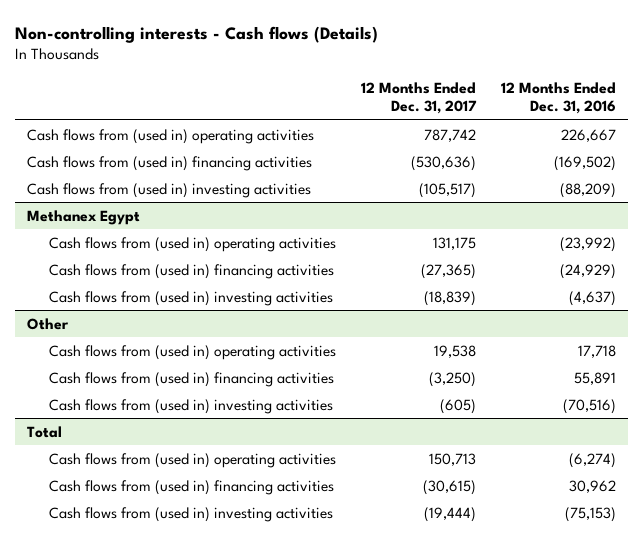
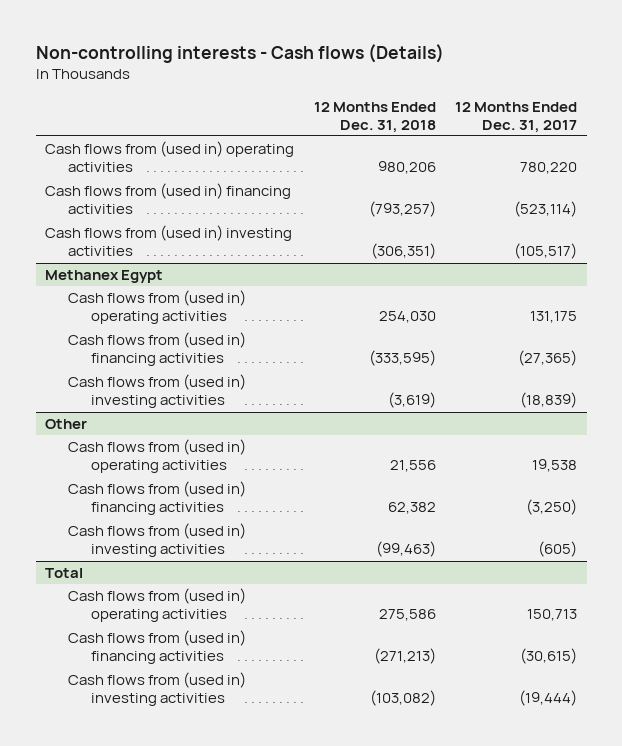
- | 12 Months Ended Dec. 31, 2017 | 12 Months Ended Dec. 31, 2016
+ | 12 Months Ended Dec. 31, 2018 | 12 Months Ended Dec. 31, 2017
- Cash flows from (used in) operating activities | 787,742 | 226,667
- Cash flows from (used in) financing activities | (530,636) | (169,502)
+ Cash flows from (used in) operating activities | 980,206 | 780,220
+ Cash flows from (used in) financing activities | (793,257) | (523,114)

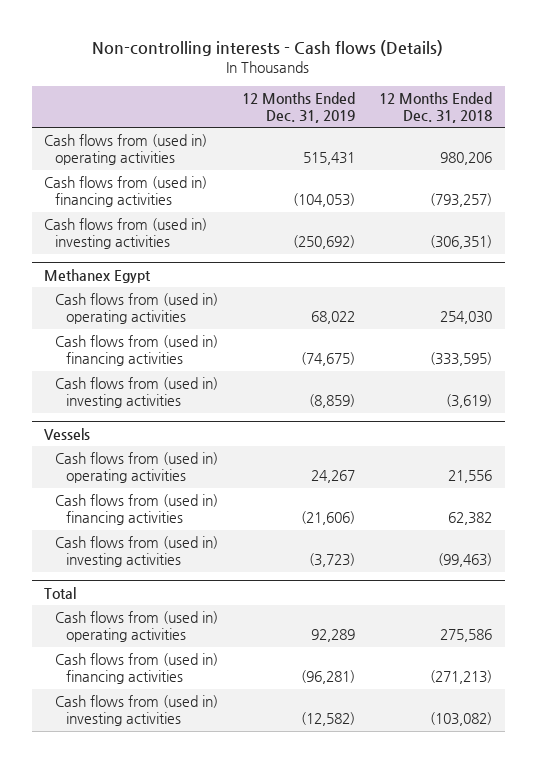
- | 12 Months Ended Dec. 31, 2018 | 12 Months Ended Dec. 31, 2017
+ | 12 Months Ended Dec. 31, 2019 | 12 Months Ended Dec. 31, 2018
- Other
+ Vessels

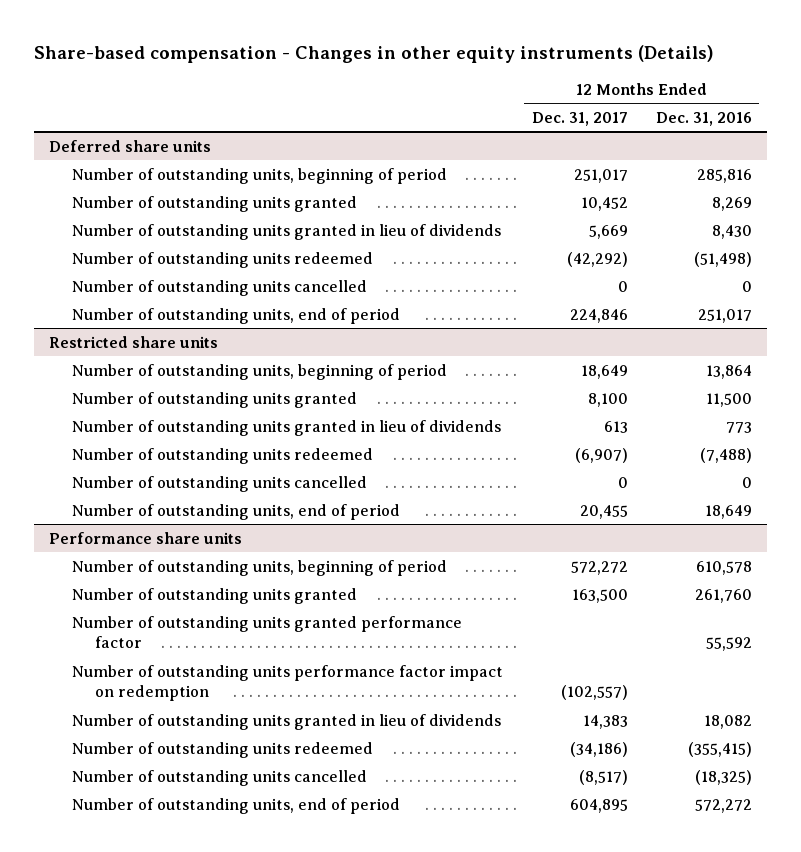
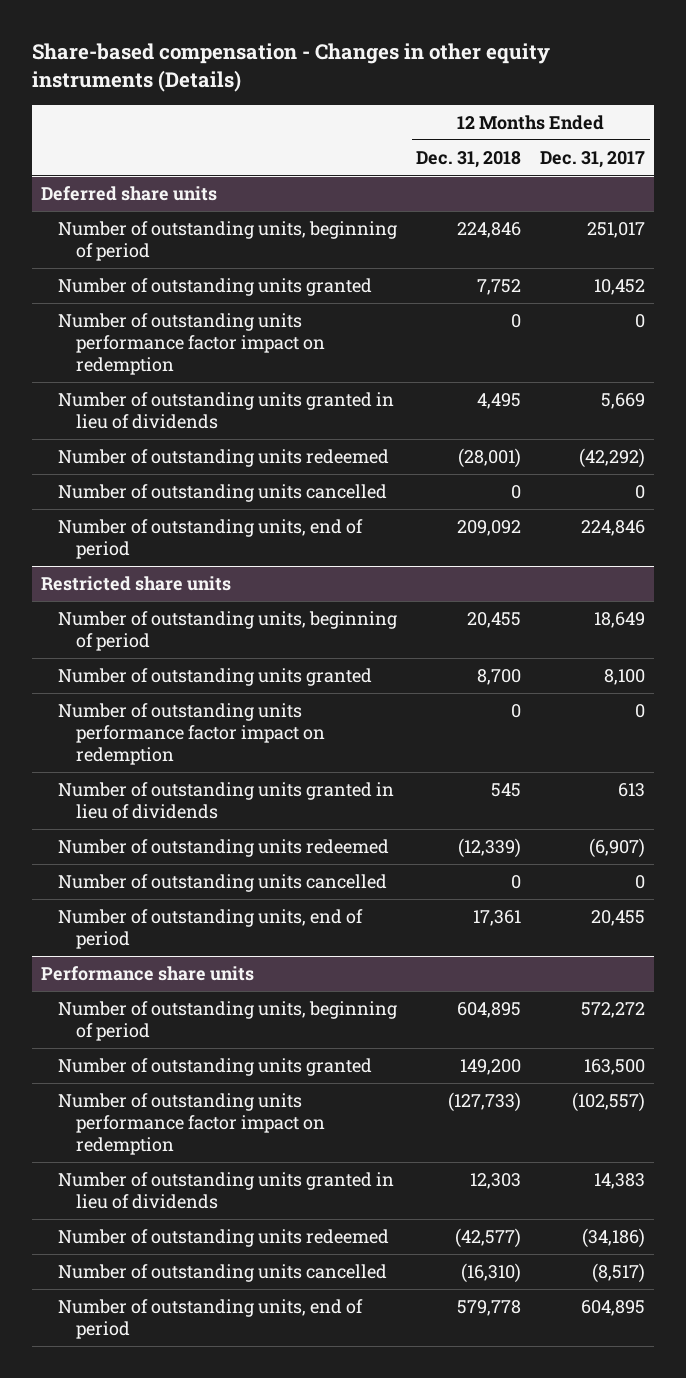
- | 12 Months Ended Dec. 31, 2017 | 12 Months Ended Dec. 31, 2016
+ | 12 Months Ended Dec. 31, 2018 | 12 Months Ended Dec. 31, 2017
@ Deferred share units
+ Number of outstanding units performance factor impact on redemption | 0 | 0
@ Restricted share units
+ Number of outstanding units performance factor impact on redemption | 0 | 0
@ Performance share units
- Number of outstanding units granted performance factor | | 55,592

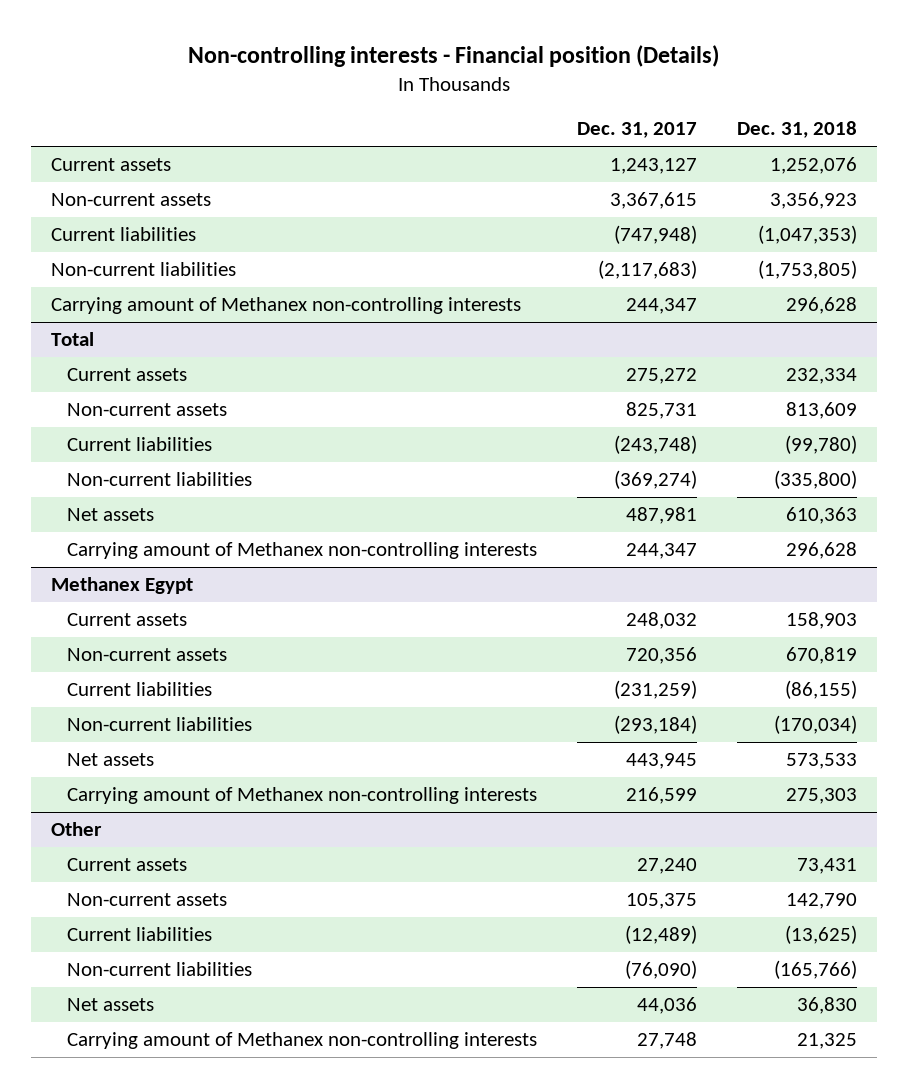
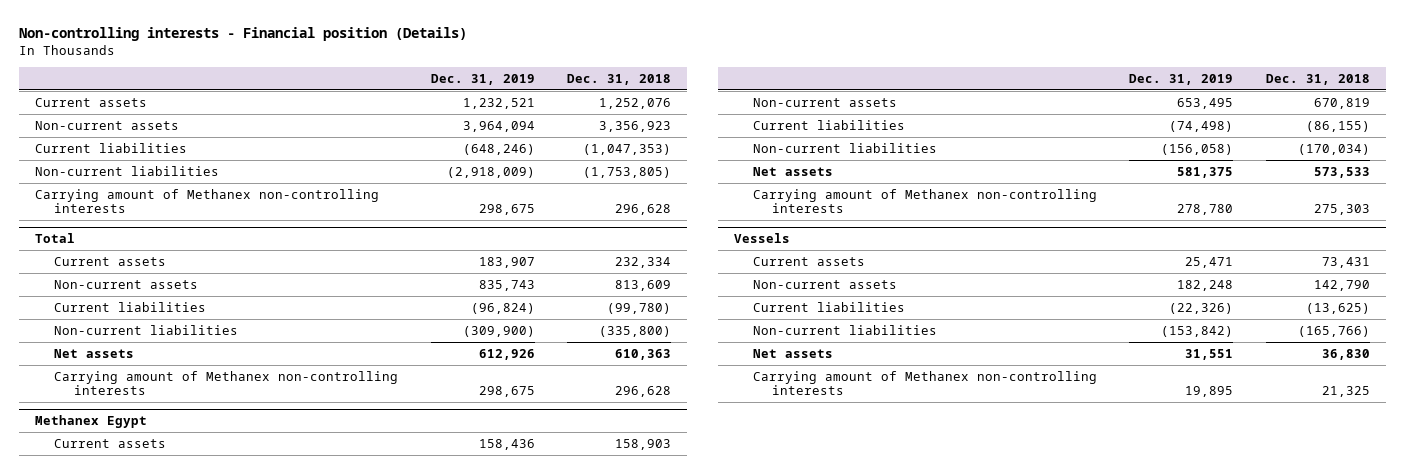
- | Dec. 31, 2017 | Dec. 31, 2018
+ | Dec. 31, 2019 | Dec. 31, 2018
- Other
+ Vessels

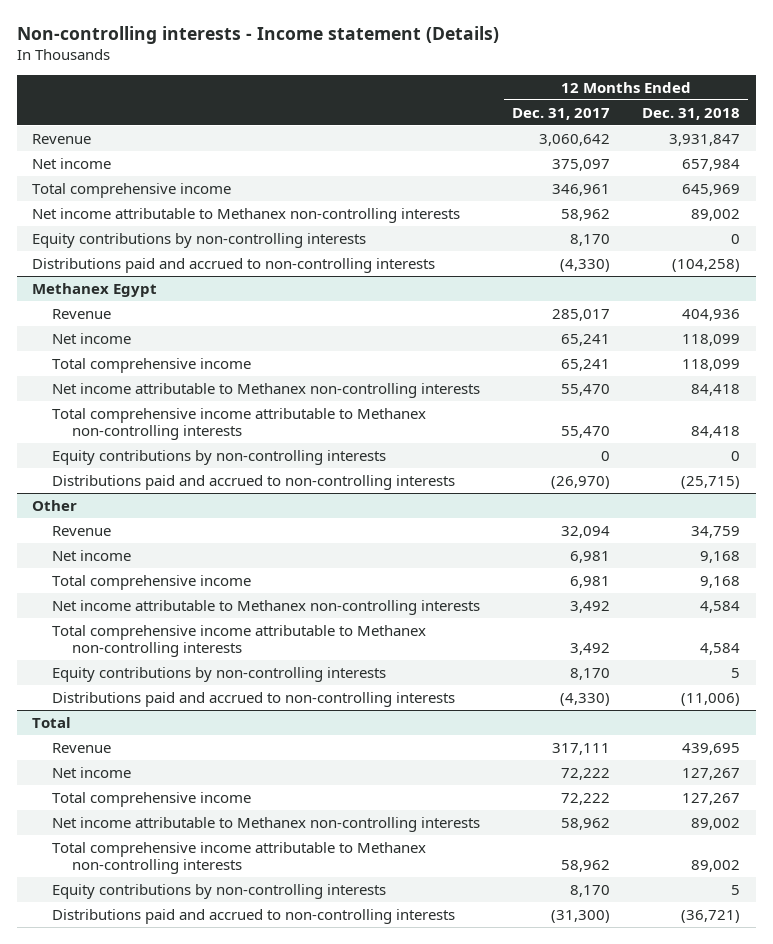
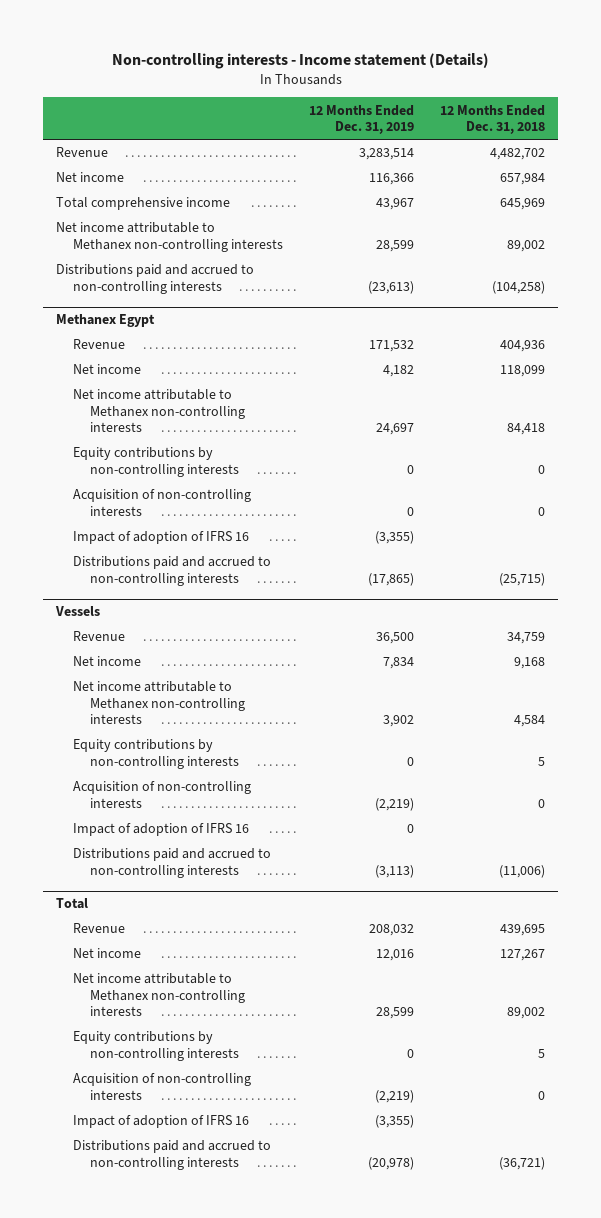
- | 12 Months Ended Dec. 31, 2017 | 12 Months Ended Dec. 31, 2018
+ | 12 Months Ended Dec. 31, 2019 | 12 Months Ended Dec. 31, 2018
- Revenue | 3,060,642 | 3,931,847
+ Revenue | 3,283,514 | 4,482,702
- Equity contributions by non-controlling interests | 8,170 | 0
@ Methanex Egypt
- Total comprehensive income | 65,241 | 118,099
- Total comprehensive income attributable to Methanex non-controlling interests | 55,470 | 84,418
+ Acquisition of non-controlling interests | 0 | 0
+ Impact of adoption of IFRS 16 | (3,355) |
- Other
+ Vessels
- Total comprehensive income | 6,981 | 9,168
- Total comprehensive income attributable to Methanex non-controlling interests | 3,492 | 4,584
+ Acquisition of non-controlling interests | (2,219) | 0
+ Impact of adoption of IFRS 16 | 0 |
@ Total
- Total comprehensive income | 72,222 | 127,267
- Total comprehensive income attributable to Methanex non-controlling interests | 58,962 | 89,002
+ Acquisition of non-controlling interests | (2,219) | 0
+ Impact of adoption of IFRS 16 | (3,355) |

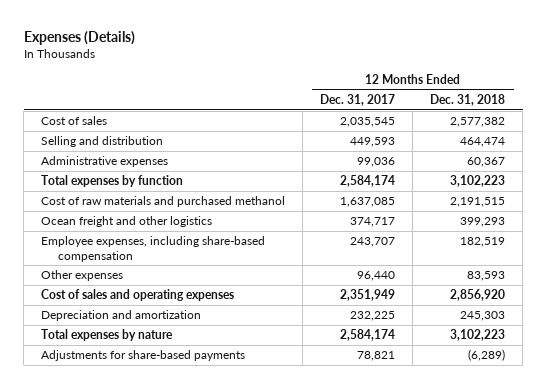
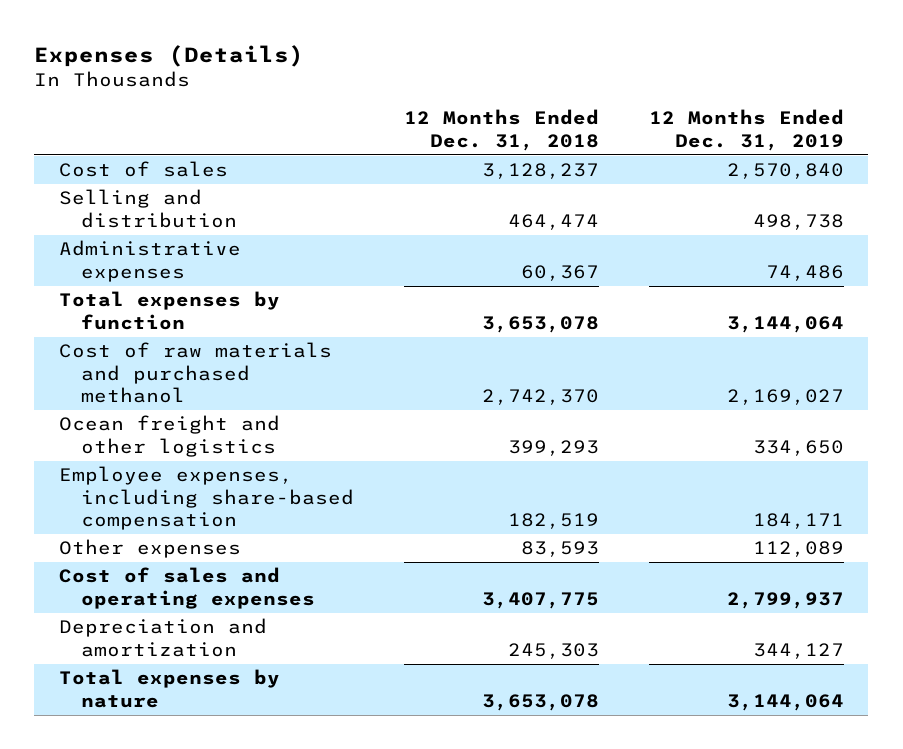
- | 12 Months Ended Dec. 31, 2017 | 12 Months Ended Dec. 31, 2018
+ | 12 Months Ended Dec. 31, 2018 | 12 Months Ended Dec. 31, 2019
- Cost of sales | 2,035,545 | 2,577,382
+ Cost of sales | 3,128,237 | 2,570,840
- Total expenses by function | 2,584,174 | 3,102,223
- Cost of raw materials and purchased methanol | 1,637,085 | 2,191,515
+ Total expenses by function | 3,653,078 | 3,144,064
+ Cost of raw materials and purchased methanol | 2,742,370 | 2,169,027
- Cost of sales and operating expenses | 2,351,949 | 2,856,920
+ Cost of sales and operating expenses | 3,407,775 | 2,799,937
- Total expenses by nature | 2,584,174 | 3,102,223
- Adjustments for share-based payments | 78,821 | (6,289)
+ Total expenses by nature | 3,653,078 | 3,144,064

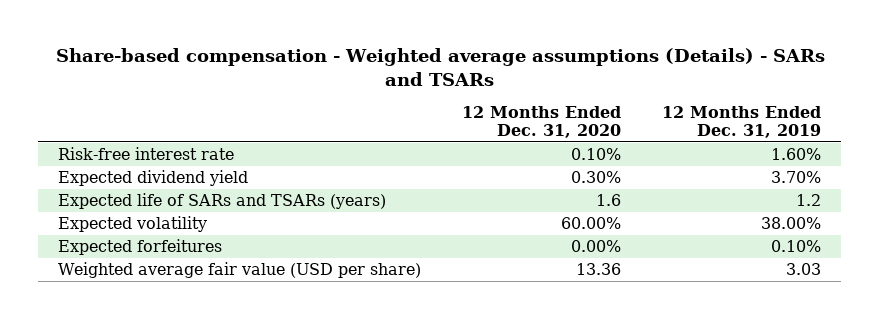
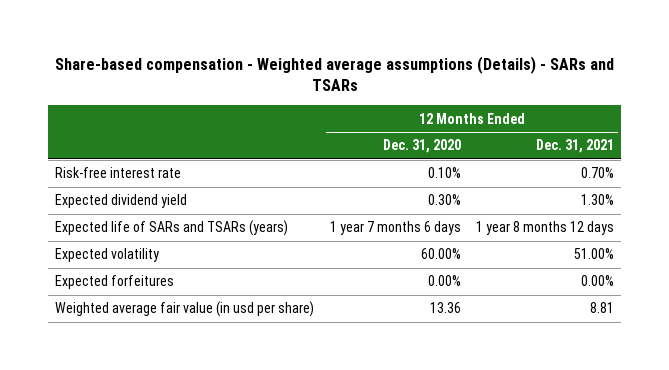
- | 12 Months Ended Dec. 31, 2020 | 12 Months Ended Dec. 31, 2019
+ | 12 Months Ended Dec. 31, 2020 | 12 Months Ended Dec. 31, 2021
- Expected life of SARs and TSARs (years) | 1.6 | 1.2
+ Expected life of SARs and TSARs (years) | 1 year 7 months 6 days | 1 year 8 months 12 days
- Weighted average fair value (USD per share) | 13.36 | 3.03
+ Weighted average fair value (in usd per share) | 13.36 | 8.81

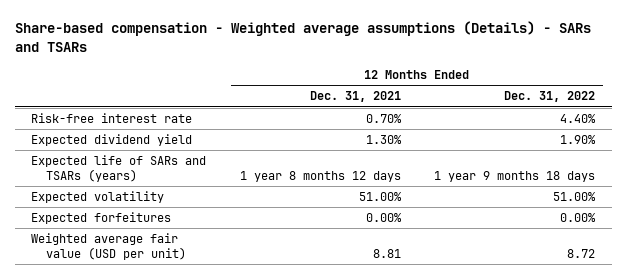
- | 12 Months Ended Dec. 31, 2020 | 12 Months Ended Dec. 31, 2021
+ | 12 Months Ended Dec. 31, 2021 | 12 Months Ended Dec. 31, 2022
- Weighted average fair value (in usd per share) | 13.36 | 8.81
+ Weighted average fair value (USD per unit) | 8.81 | 8.72

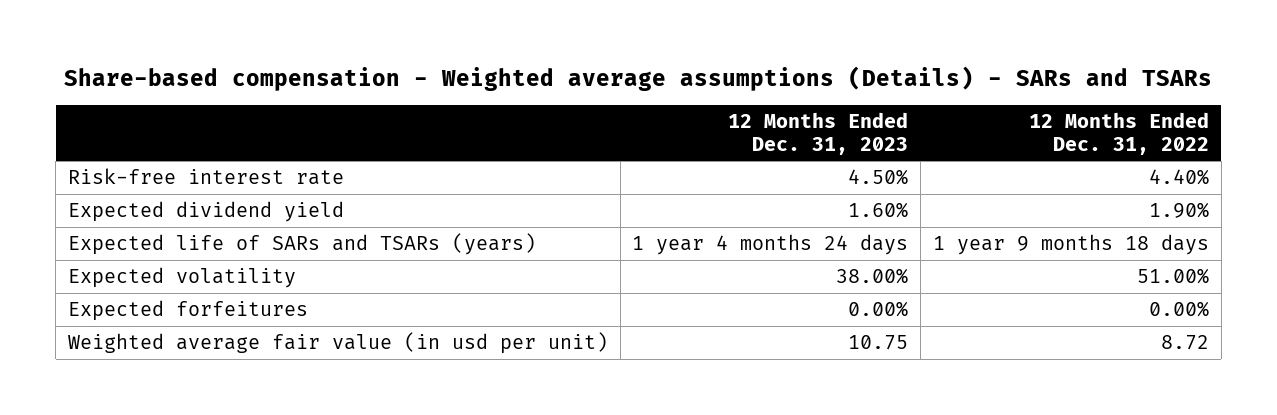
- | 12 Months Ended Dec. 31, 2021 | 12 Months Ended Dec. 31, 2022
+ | 12 Months Ended Dec. 31, 2023 | 12 Months Ended Dec. 31, 2022
- Weighted average fair value (USD per unit) | 8.81 | 8.72
+ Weighted average fair value (in usd per unit) | 10.75 | 8.72

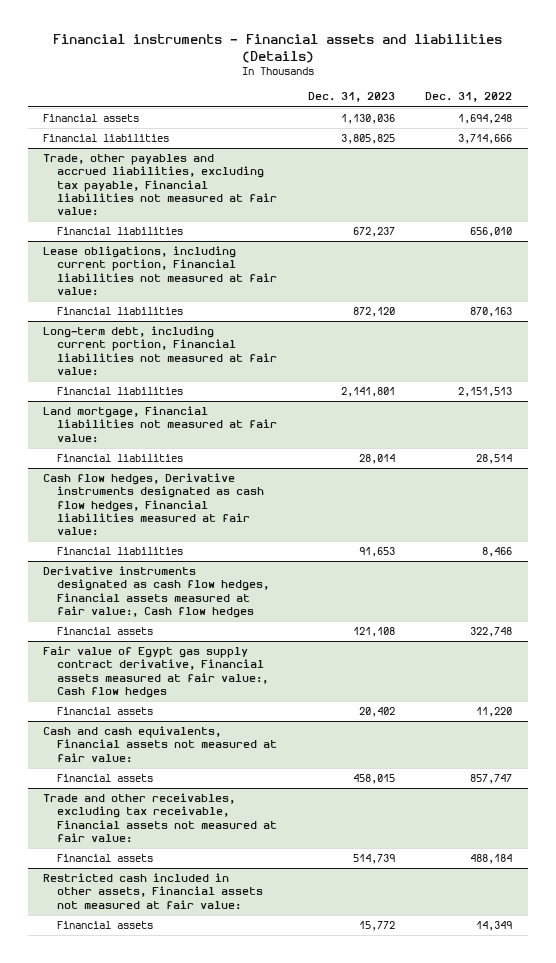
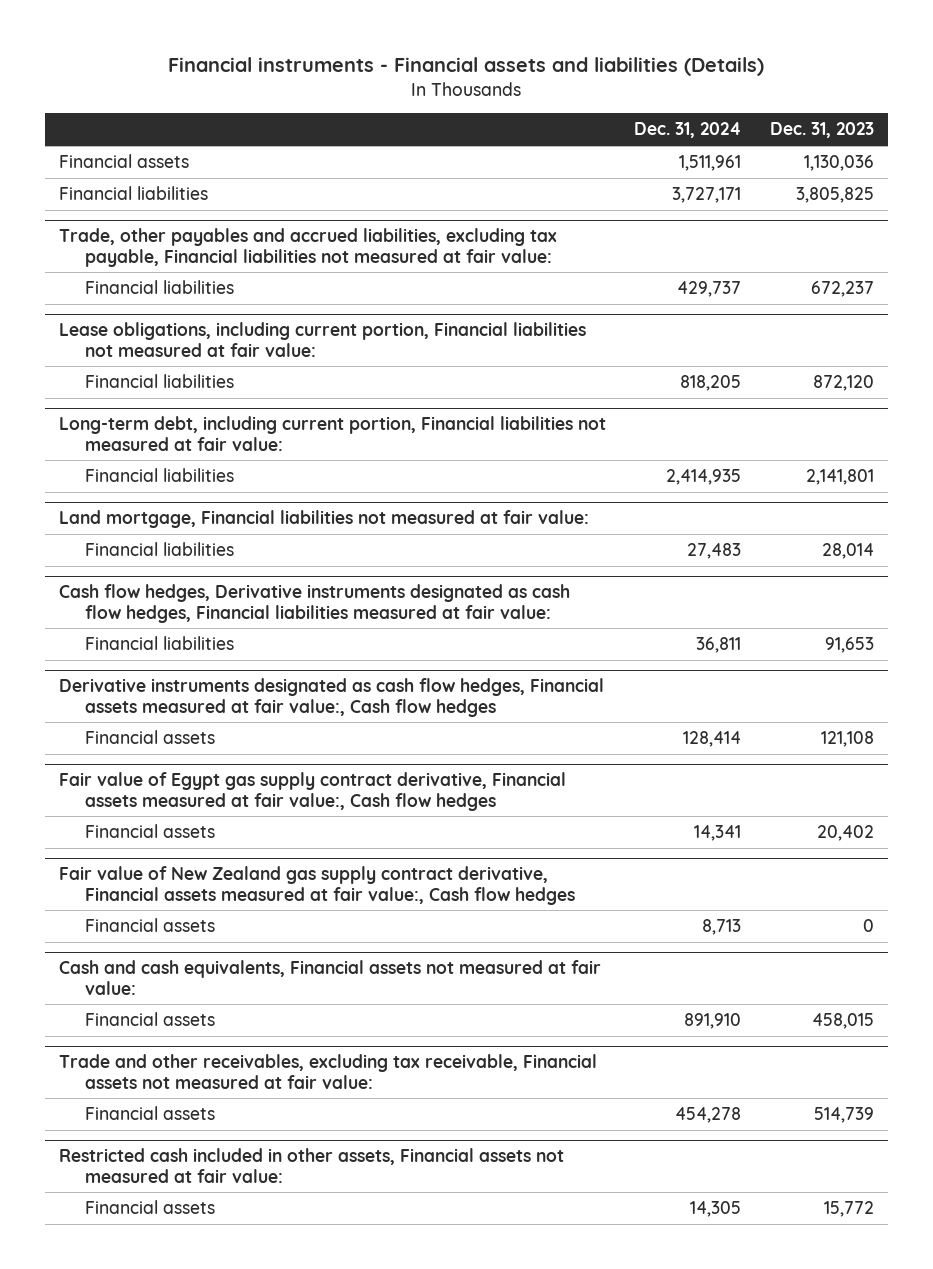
- | Dec. 31, 2023 | Dec. 31, 2022
+ | Dec. 31, 2024 | Dec. 31, 2023
+ Fair value of New Zealand gas supply contract derivative, Financial assets measured at fair value:, Cash flow hedges
+ Financial assets | 8,713 | 0

